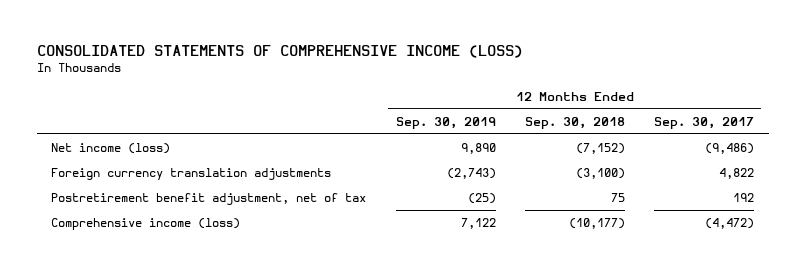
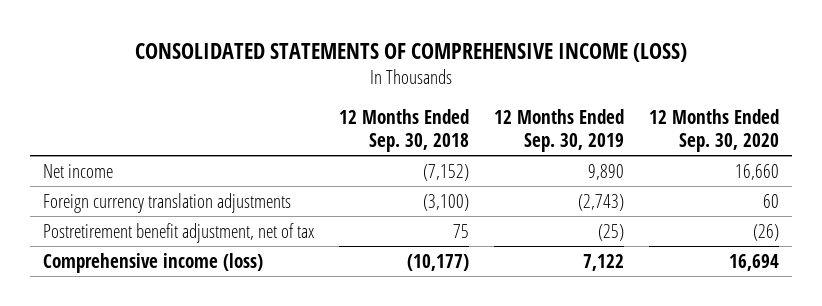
- | 12 Months Ended Sep. 30, 2019 | 12 Months Ended Sep. 30, 2018 | 12 Months Ended Sep. 30, 2017
+ | 12 Months Ended Sep. 30, 2018 | 12 Months Ended Sep. 30, 2019 | 12 Months Ended Sep. 30, 2020
- Net income (loss) | 9,890 | (7,152) | (9,486)
+ Net income | (7,152) | 9,890 | 16,660

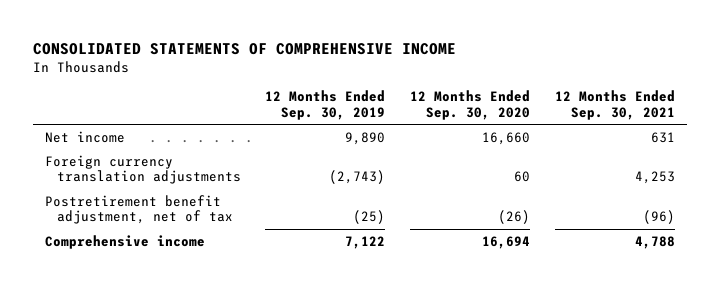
- CONSOLIDATED STATEMENTS OF COMPREHENSIVE INCOME (LOSS)
+ CONSOLIDATED STATEMENTS OF COMPREHENSIVE INCOME
- | 12 Months Ended Sep. 30, 2018 | 12 Months Ended Sep. 30, 2019 | 12 Months Ended Sep. 30, 2020
+ | 12 Months Ended Sep. 30, 2019 | 12 Months Ended Sep. 30, 2020 | 12 Months Ended Sep. 30, 2021
- Comprehensive income (loss) | (10,177) | 7,122 | 16,694
+ Comprehensive income | 7,122 | 16,694 | 4,788

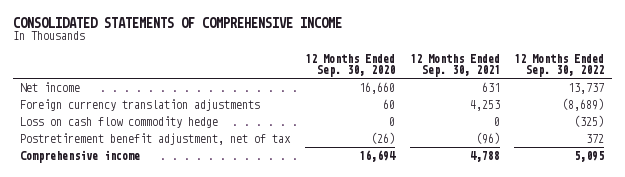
- | 12 Months Ended Sep. 30, 2019 | 12 Months Ended Sep. 30, 2020 | 12 Months Ended Sep. 30, 2021
+ | 12 Months Ended Sep. 30, 2020 | 12 Months Ended Sep. 30, 2021 | 12 Months Ended Sep. 30, 2022
+ Loss on cash flow commodity hedge | 0 | 0 | (325)

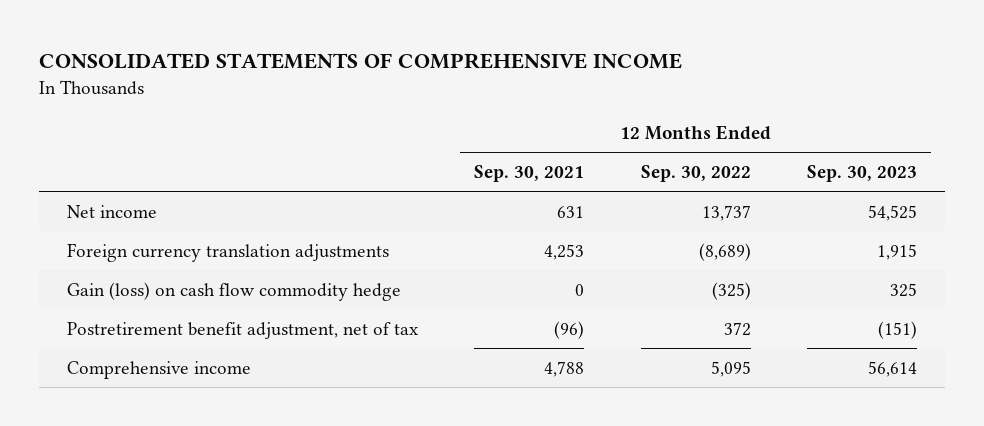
- | 12 Months Ended Sep. 30, 2020 | 12 Months Ended Sep. 30, 2021 | 12 Months Ended Sep. 30, 2022
+ | 12 Months Ended Sep. 30, 2021 | 12 Months Ended Sep. 30, 2022 | 12 Months Ended Sep. 30, 2023
- Loss on cash flow commodity hedge | 0 | 0 | (325)
+ Gain (loss) on cash flow commodity hedge | 0 | (325) | 325

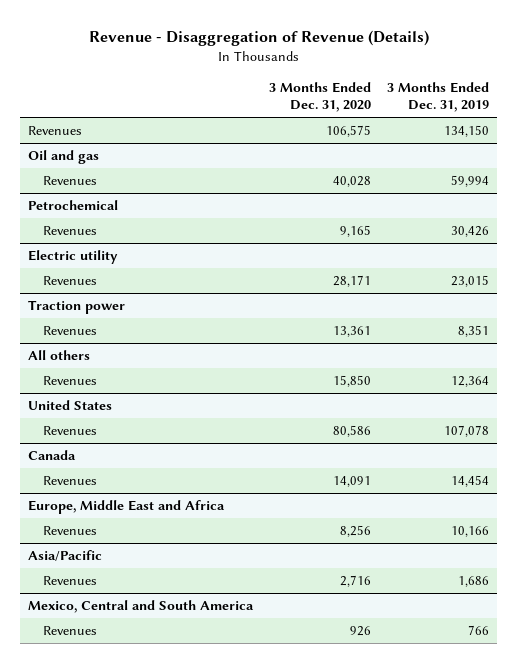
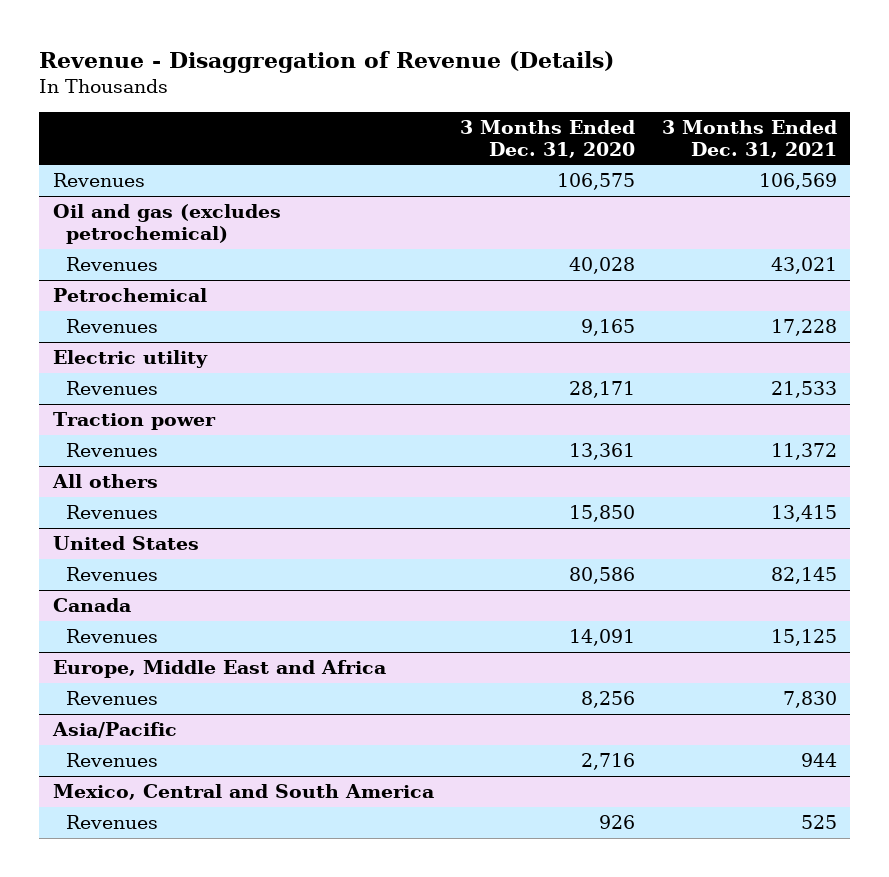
- | 3 Months Ended Dec. 31, 2020 | 3 Months Ended Dec. 31, 2019
+ | 3 Months Ended Dec. 31, 2020 | 3 Months Ended Dec. 31, 2021
- Oil and gas
+ Oil and gas (excludes petrochemical)

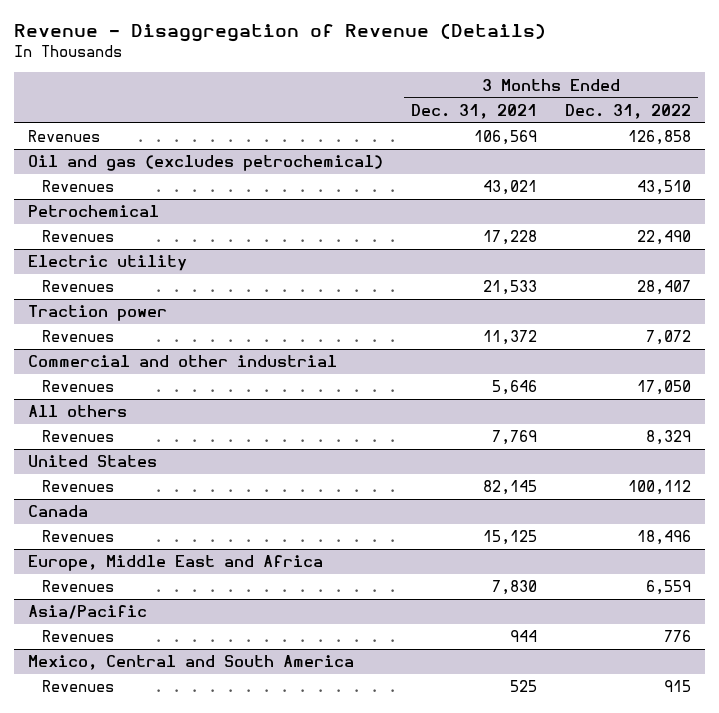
- | 3 Months Ended Dec. 31, 2020 | 3 Months Ended Dec. 31, 2021
+ | 3 Months Ended Dec. 31, 2021 | 3 Months Ended Dec. 31, 2022
+ Commercial and other industrial
+ Revenues | 5,646 | 17,050
@ All others
- Revenues | 15,850 | 13,415
+ Revenues | 7,769 | 8,329

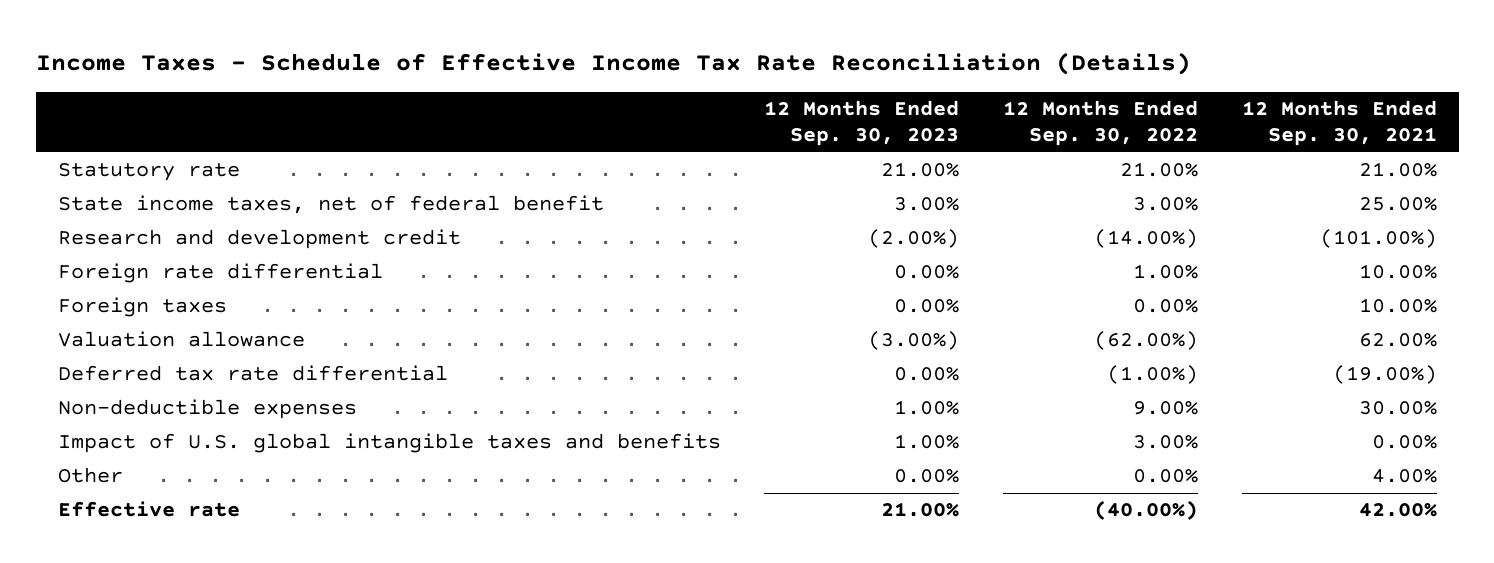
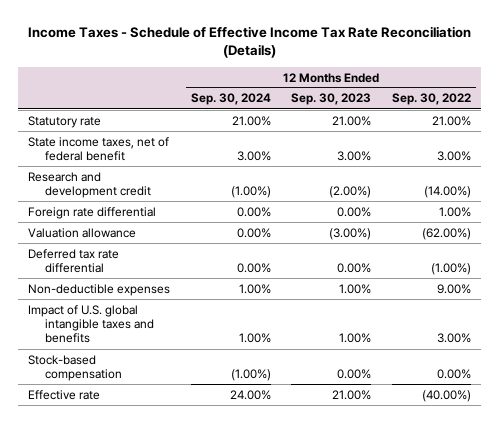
- | 12 Months Ended Sep. 30, 2023 | 12 Months Ended Sep. 30, 2022 | 12 Months Ended Sep. 30, 2021
+ | 12 Months Ended Sep. 30, 2024 | 12 Months Ended Sep. 30, 2023 | 12 Months Ended Sep. 30, 2022
- Foreign taxes | 0.00% | 0.00% | 10.00%
- Other | 0.00% | 0.00% | 4.00%
+ Stock-based compensation | (1.00%) | 0.00% | 0.00%

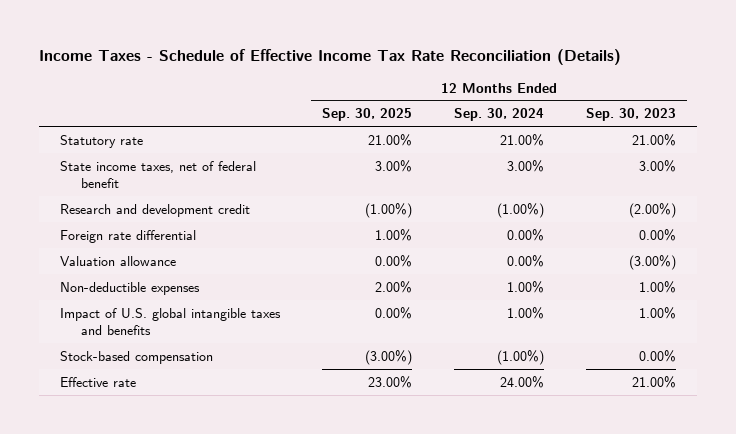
- | 12 Months Ended Sep. 30, 2024 | 12 Months Ended Sep. 30, 2023 | 12 Months Ended Sep. 30, 2022
+ | 12 Months Ended Sep. 30, 2025 | 12 Months Ended Sep. 30, 2024 | 12 Months Ended Sep. 30, 2023
- Deferred tax rate differential | 0.00% | 0.00% | (1.00%)

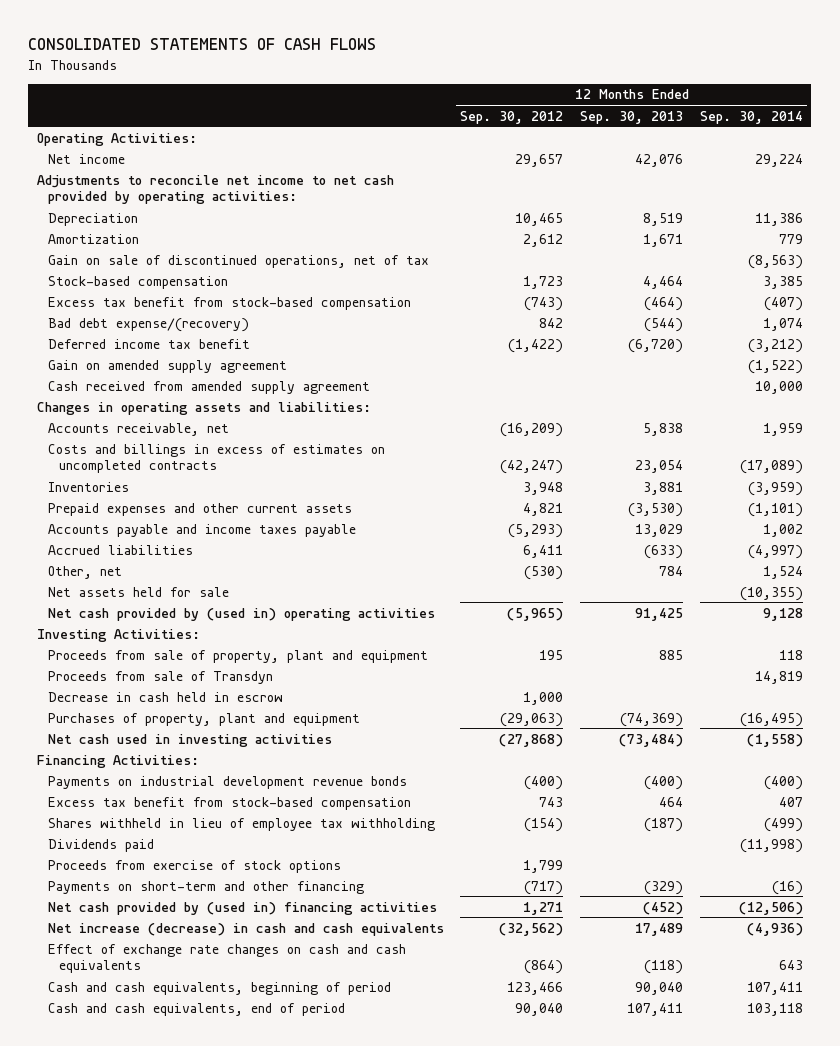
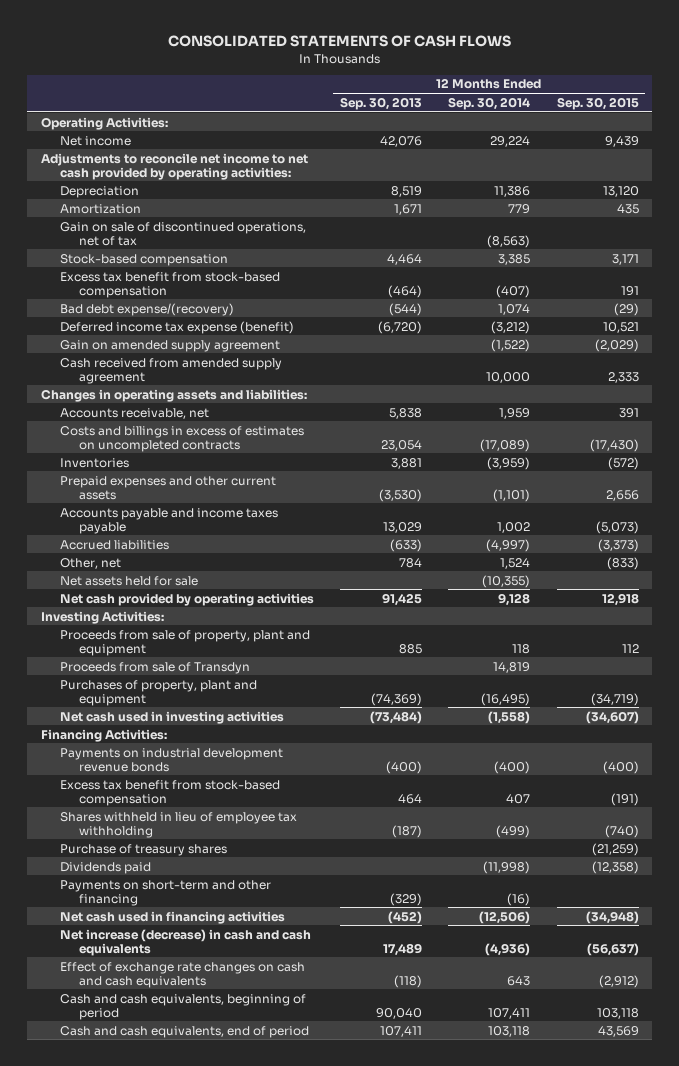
- | 12 Months Ended Sep. 30, 2012 | 12 Months Ended Sep. 30, 2013 | 12 Months Ended Sep. 30, 2014
+ | 12 Months Ended Sep. 30, 2013 | 12 Months Ended Sep. 30, 2014 | 12 Months Ended Sep. 30, 2015
- Deferred income tax benefit | (1,422) | (6,720) | (3,212)
+ Deferred income tax expense (benefit) | (6,720) | (3,212) | 10,521
- Net cash provided by (used in) operating activities | (5,965) | 91,425 | 9,128
+ Net cash provided by operating activities | 91,425 | 9,128 | 12,918
- Decrease in cash held in escrow | 1,000 | |
+ Purchase of treasury shares | | | (21,259)
- Proceeds from exercise of stock options | 1,799 | |
- Net cash provided by (used in) financing activities | 1,271 | (452) | (12,506)
+ Net cash used in financing activities | (452) | (12,506) | (34,948)

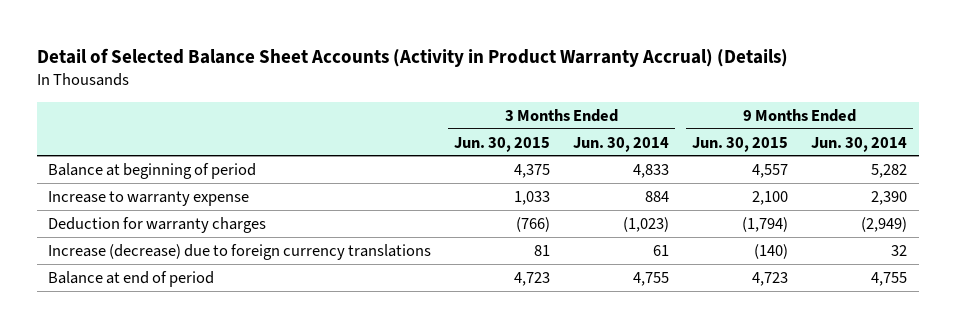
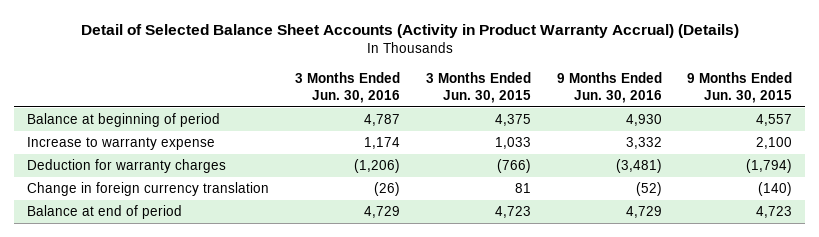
- | 3 Months Ended Jun. 30, 2015 | 3 Months Ended Jun. 30, 2014 | 9 Months Ended Jun. 30, 2015 | 9 Months Ended Jun. 30, 2014
+ | 3 Months Ended Jun. 30, 2016 | 3 Months Ended Jun. 30, 2015 | 9 Months Ended Jun. 30, 2016 | 9 Months Ended Jun. 30, 2015
- Increase (decrease) due to foreign currency translations | 81 | 61 | (140) | 32
+ Change in foreign currency translation | (26) | 81 | (52) | (140)

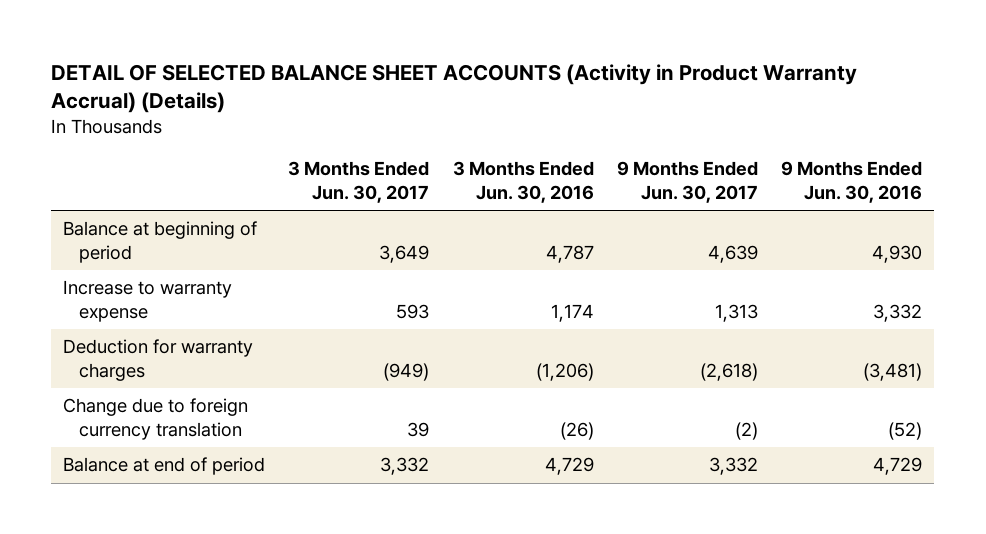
- Detail of Selected Balance Sheet Accounts (Activity in Product Warranty Accrual) (Details)
+ DETAIL OF SELECTED BALANCE SHEET ACCOUNTS (Activity in Product Warranty Accrual) (Details)
- | 3 Months Ended Jun. 30, 2016 | 3 Months Ended Jun. 30, 2015 | 9 Months Ended Jun. 30, 2016 | 9 Months Ended Jun. 30, 2015
+ | 3 Months Ended Jun. 30, 2017 | 3 Months Ended Jun. 30, 2016 | 9 Months Ended Jun. 30, 2017 | 9 Months Ended Jun. 30, 2016
- Change in foreign currency translation | (26) | 81 | (52) | (140)
+ Change due to foreign currency translation | 39 | (26) | (2) | (52)

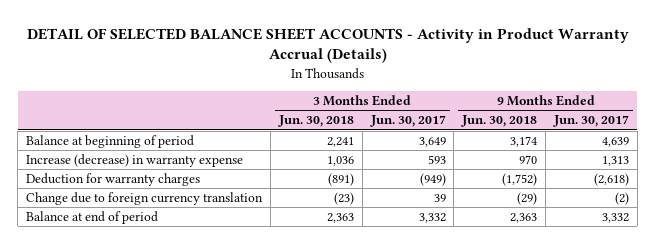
- DETAIL OF SELECTED BALANCE SHEET ACCOUNTS (Activity in Product Warranty Accrual) (Details)
+ DETAIL OF SELECTED BALANCE SHEET ACCOUNTS - Activity in Product Warranty Accrual (Details)
- | 3 Months Ended Jun. 30, 2017 | 3 Months Ended Jun. 30, 2016 | 9 Months Ended Jun. 30, 2017 | 9 Months Ended Jun. 30, 2016
+ | 3 Months Ended Jun. 30, 2018 | 3 Months Ended Jun. 30, 2017 | 9 Months Ended Jun. 30, 2018 | 9 Months Ended Jun. 30, 2017
- Increase to warranty expense | 593 | 1,174 | 1,313 | 3,332
+ Increase (decrease) in warranty expense | 1,036 | 593 | 970 | 1,313

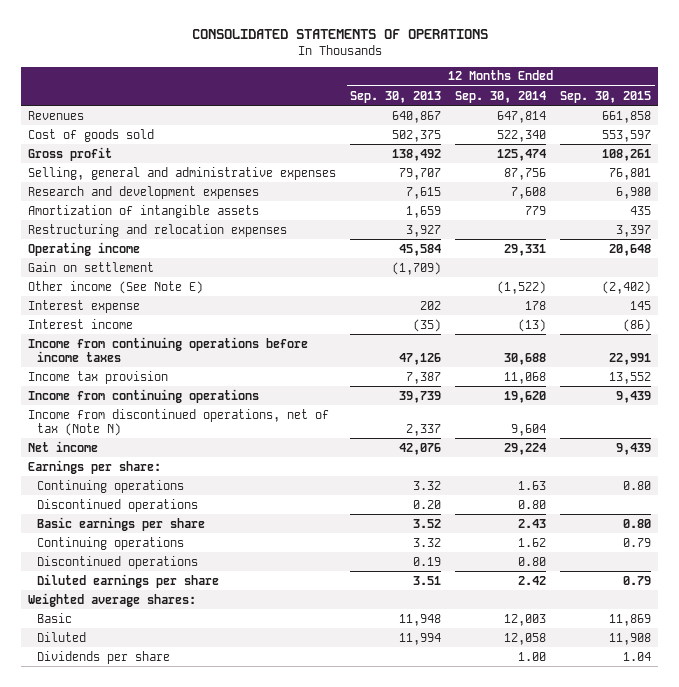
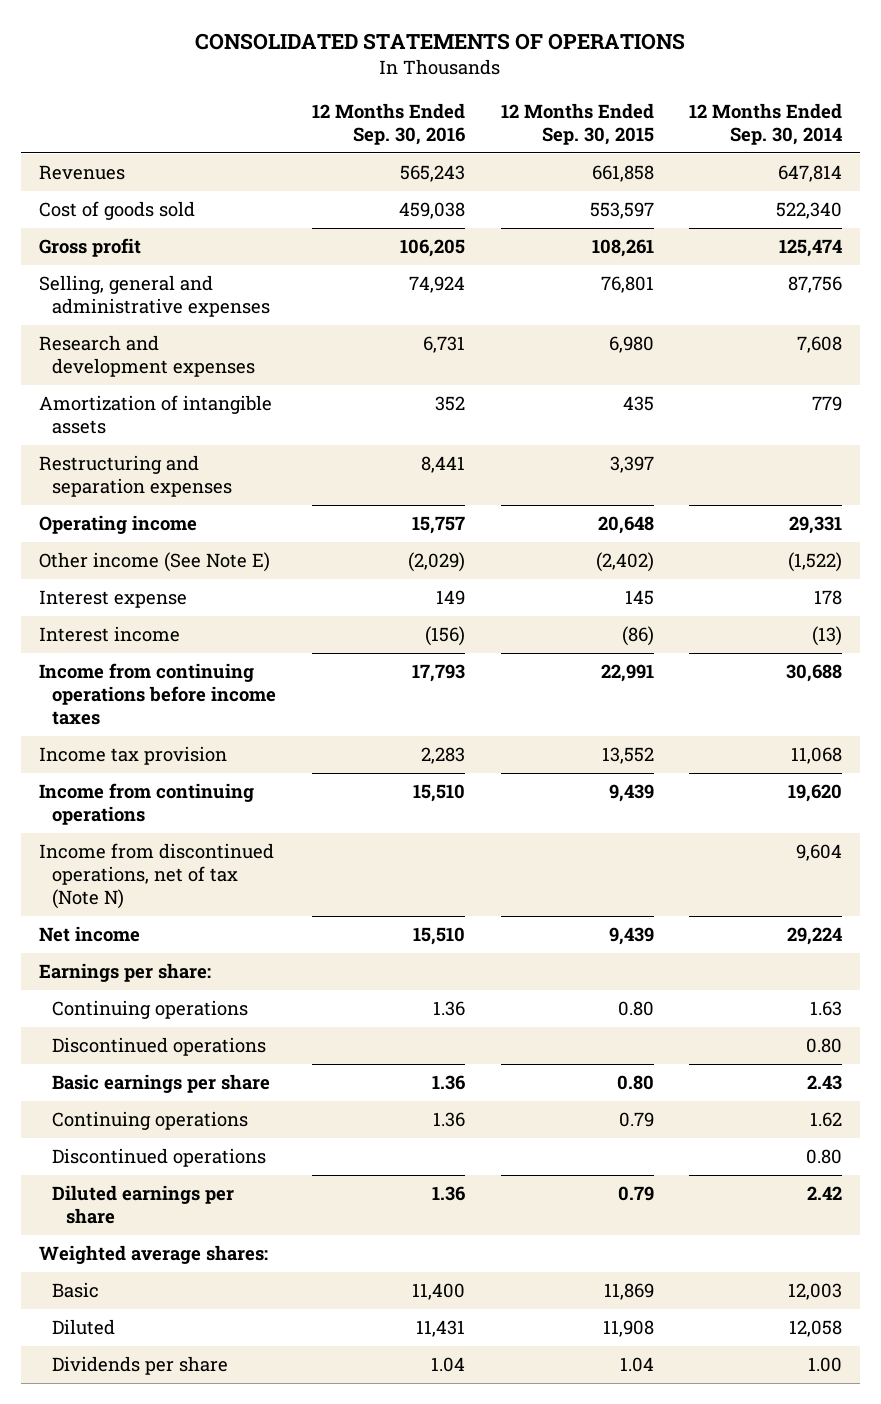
- | 12 Months Ended Sep. 30, 2013 | 12 Months Ended Sep. 30, 2014 | 12 Months Ended Sep. 30, 2015
+ | 12 Months Ended Sep. 30, 2016 | 12 Months Ended Sep. 30, 2015 | 12 Months Ended Sep. 30, 2014
- Restructuring and relocation expenses | 3,927 | | 3,397
+ Restructuring and separation expenses | 8,441 | 3,397 |
- Gain on settlement | (1,709) | |

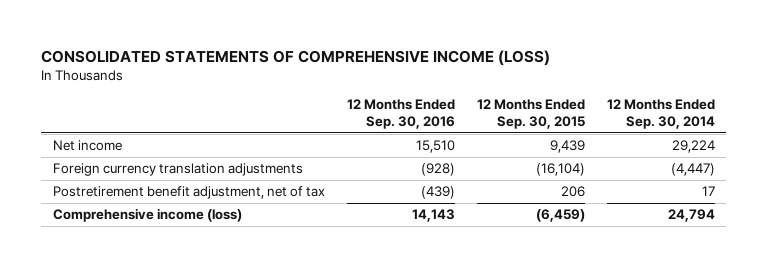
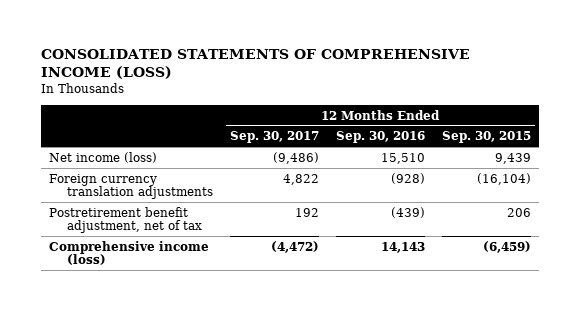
- | 12 Months Ended Sep. 30, 2016 | 12 Months Ended Sep. 30, 2015 | 12 Months Ended Sep. 30, 2014
+ | 12 Months Ended Sep. 30, 2017 | 12 Months Ended Sep. 30, 2016 | 12 Months Ended Sep. 30, 2015
- Net income | 15,510 | 9,439 | 29,224
+ Net income (loss) | (9,486) | 15,510 | 9,439

